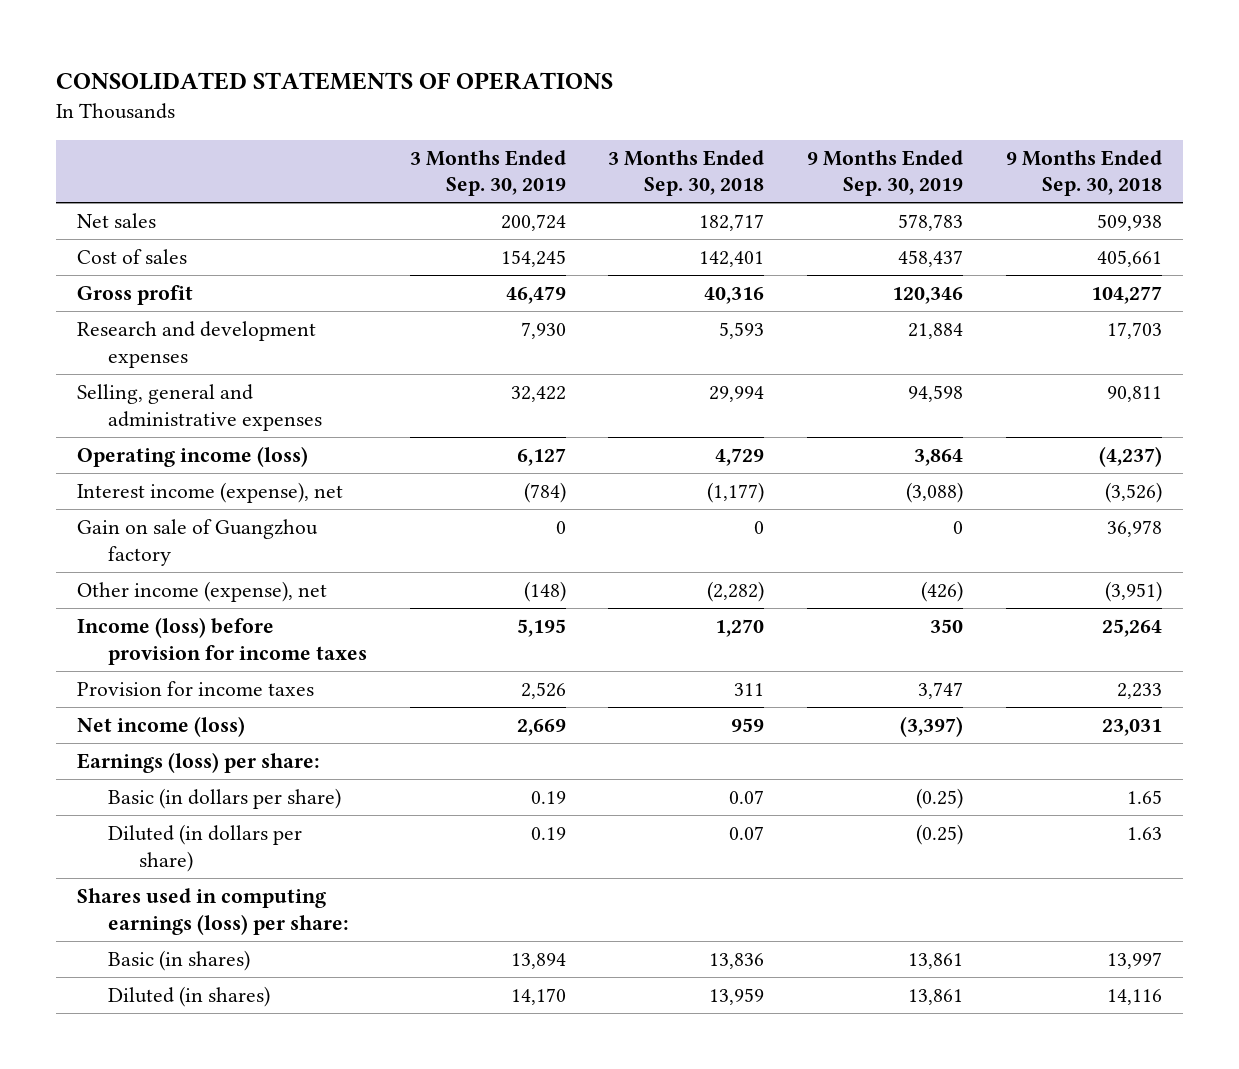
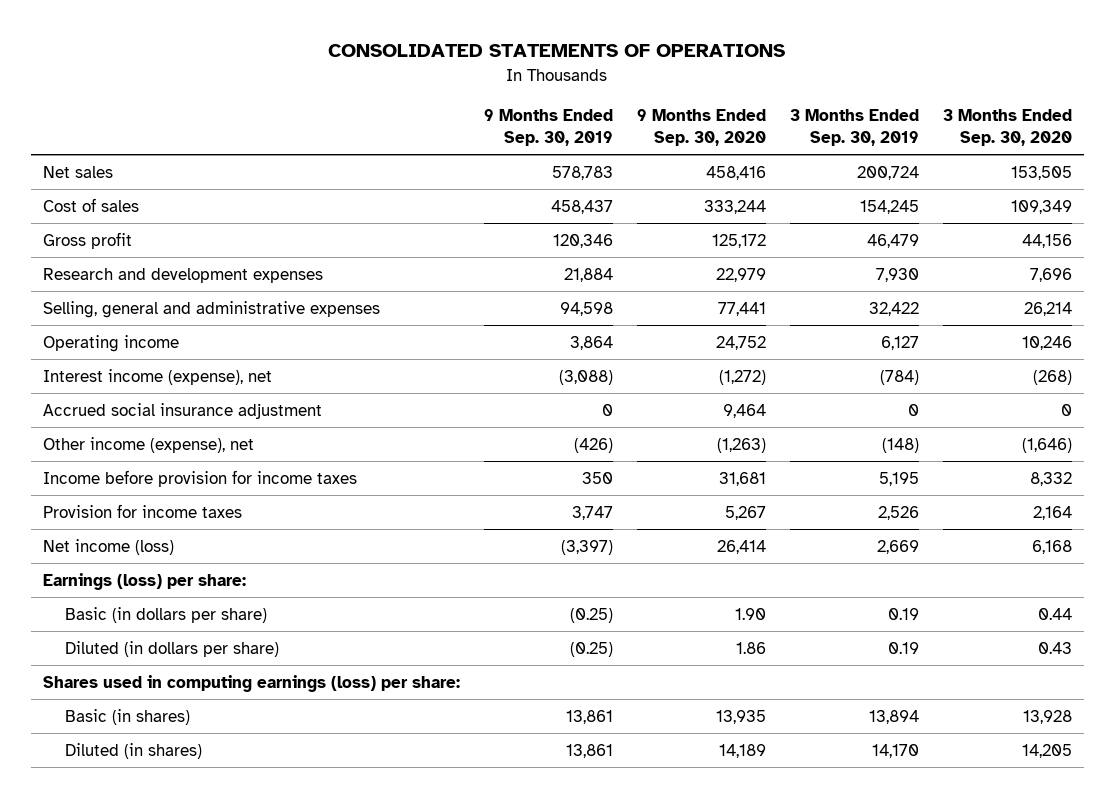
- | 3 Months Ended Sep. 30, 2019 | 3 Months Ended Sep. 30, 2018 | 9 Months Ended Sep. 30, 2019 | 9 Months Ended Sep. 30, 2018
+ | 9 Months Ended Sep. 30, 2019 | 9 Months Ended Sep. 30, 2020 | 3 Months Ended Sep. 30, 2019 | 3 Months Ended Sep. 30, 2020
- Operating income (loss) | 6,127 | 4,729 | 3,864 | (4,237)
+ Operating income | 3,864 | 24,752 | 6,127 | 10,246
- Gain on sale of Guangzhou factory | 0 | 0 | 0 | 36,978
+ Accrued social insurance adjustment | 0 | 9,464 | 0 | 0
- Income (loss) before provision for income taxes | 5,195 | 1,270 | 350 | 25,264
+ Income before provision for income taxes | 350 | 31,681 | 5,195 | 8,332

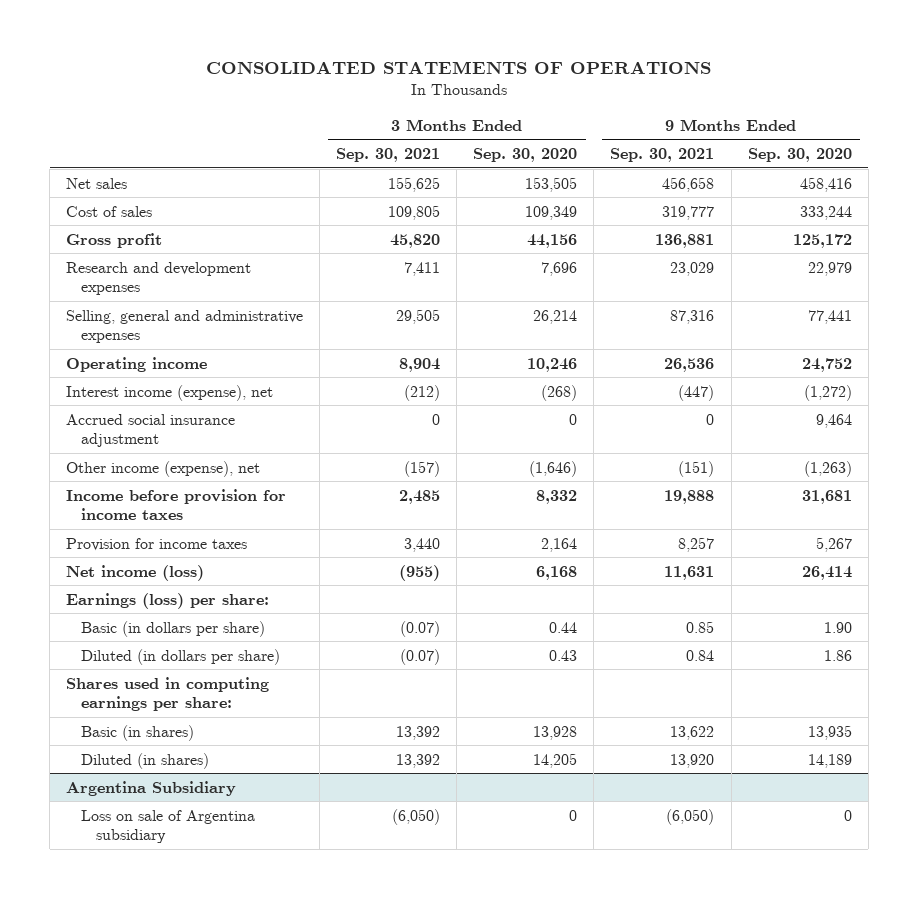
- | 9 Months Ended Sep. 30, 2019 | 9 Months Ended Sep. 30, 2020 | 3 Months Ended Sep. 30, 2019 | 3 Months Ended Sep. 30, 2020
+ | 3 Months Ended Sep. 30, 2021 | 3 Months Ended Sep. 30, 2020 | 9 Months Ended Sep. 30, 2021 | 9 Months Ended Sep. 30, 2020
- Shares used in computing earnings (loss) per share:
+ Shares used in computing earnings per share:
+ Argentina Subsidiary
+ Loss on sale of Argentina subsidiary | (6,050) | 0 | (6,050) | 0

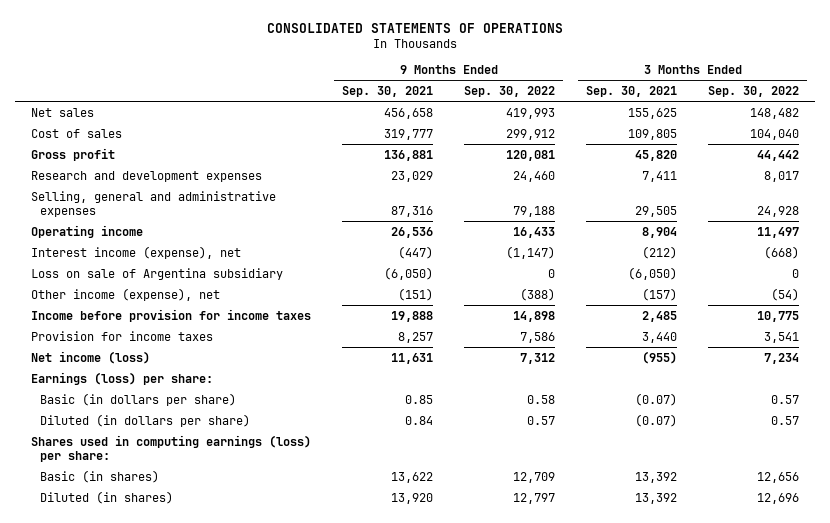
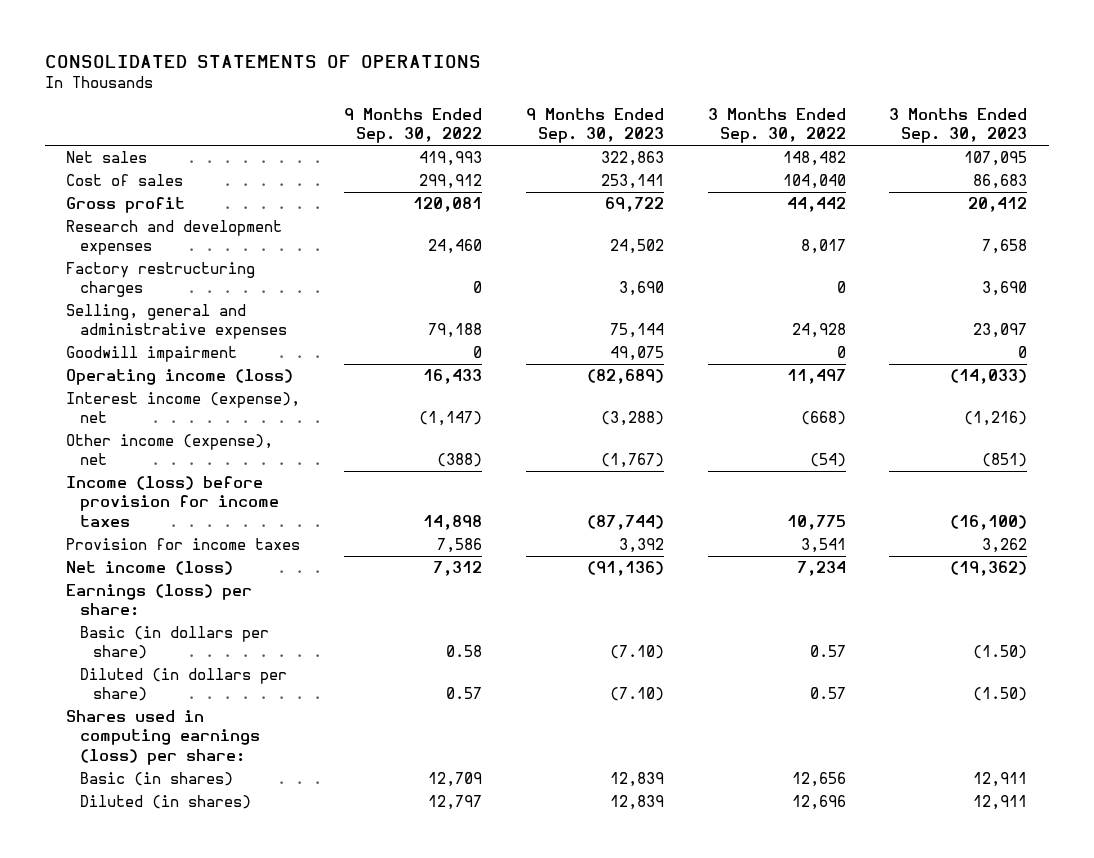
- | 9 Months Ended Sep. 30, 2021 | 9 Months Ended Sep. 30, 2022 | 3 Months Ended Sep. 30, 2021 | 3 Months Ended Sep. 30, 2022
+ | 9 Months Ended Sep. 30, 2022 | 9 Months Ended Sep. 30, 2023 | 3 Months Ended Sep. 30, 2022 | 3 Months Ended Sep. 30, 2023
+ Factory restructuring charges | 0 | 3,690 | 0 | 3,690
- Operating income | 26,536 | 16,433 | 8,904 | 11,497
+ Goodwill impairment | 0 | 49,075 | 0 | 0
+ Operating income (loss) | 16,433 | (82,689) | 11,497 | (14,033)
- Loss on sale of Argentina subsidiary | (6,050) | 0 | (6,050) | 0
- Income before provision for income taxes | 19,888 | 14,898 | 2,485 | 10,775
+ Income (loss) before provision for income taxes | 14,898 | (87,744) | 10,775 | (16,100)

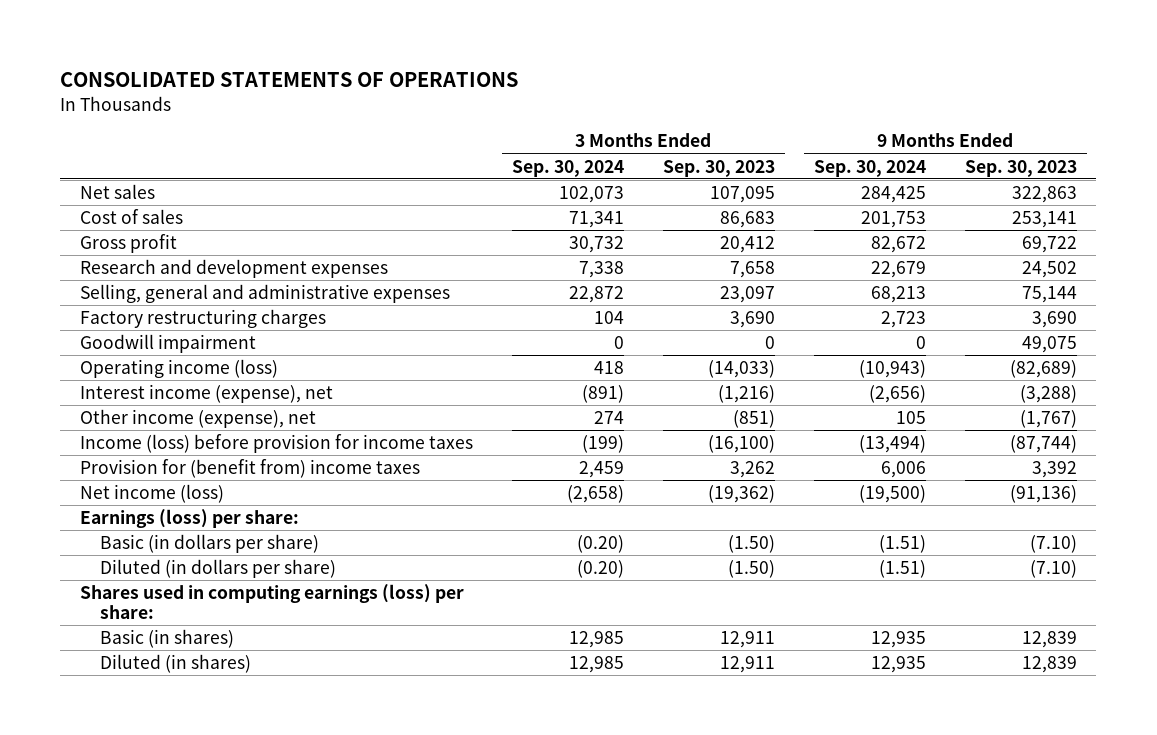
- | 9 Months Ended Sep. 30, 2022 | 9 Months Ended Sep. 30, 2023 | 3 Months Ended Sep. 30, 2022 | 3 Months Ended Sep. 30, 2023
+ | 3 Months Ended Sep. 30, 2024 | 3 Months Ended Sep. 30, 2023 | 9 Months Ended Sep. 30, 2024 | 9 Months Ended Sep. 30, 2023
moved down: Factory restructuring charges | 104 | 3,690 | 2,723 | 3,690
- Provision for income taxes | 7,586 | 3,392 | 3,541 | 3,262
+ Provision for (benefit from) income taxes | 2,459 | 3,262 | 6,006 | 3,392

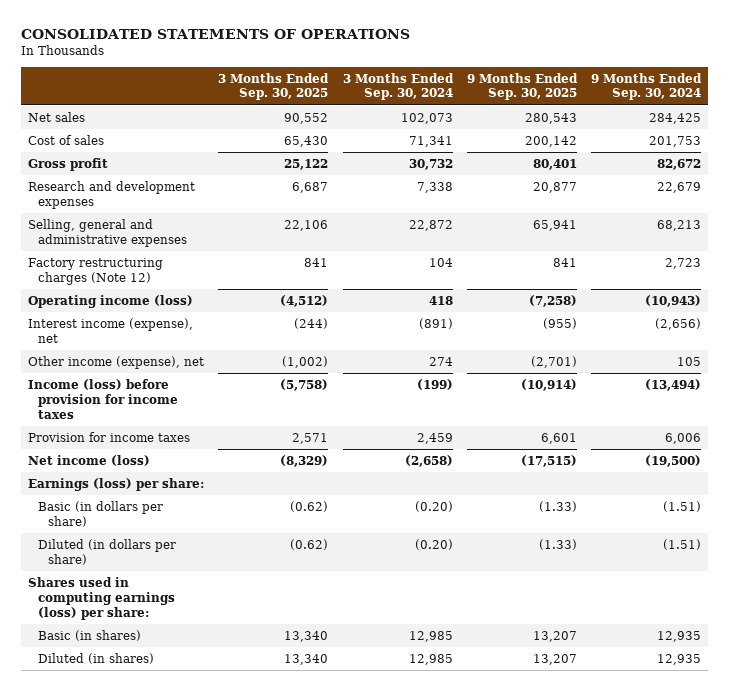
- | 3 Months Ended Sep. 30, 2024 | 3 Months Ended Sep. 30, 2023 | 9 Months Ended Sep. 30, 2024 | 9 Months Ended Sep. 30, 2023
+ | 3 Months Ended Sep. 30, 2025 | 3 Months Ended Sep. 30, 2024 | 9 Months Ended Sep. 30, 2025 | 9 Months Ended Sep. 30, 2024
- Factory restructuring charges | 104 | 3,690 | 2,723 | 3,690
- Goodwill impairment | 0 | 0 | 0 | 49,075
+ Factory restructuring charges (Note 12) | 841 | 104 | 841 | 2,723
- Provision for (benefit from) income taxes | 2,459 | 3,262 | 6,006 | 3,392
+ Provision for income taxes | 2,571 | 2,459 | 6,601 | 6,006

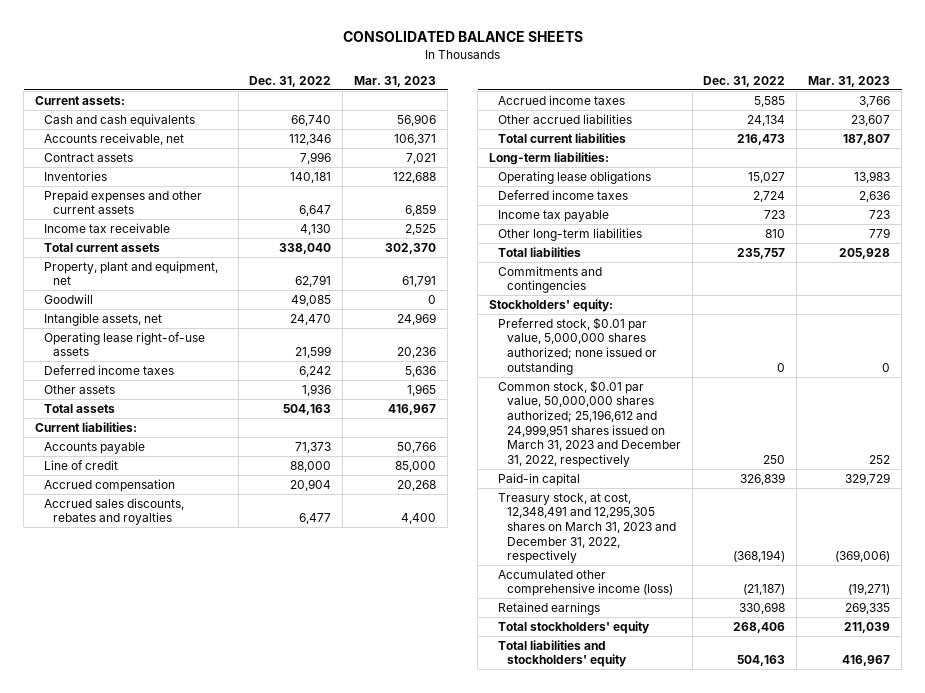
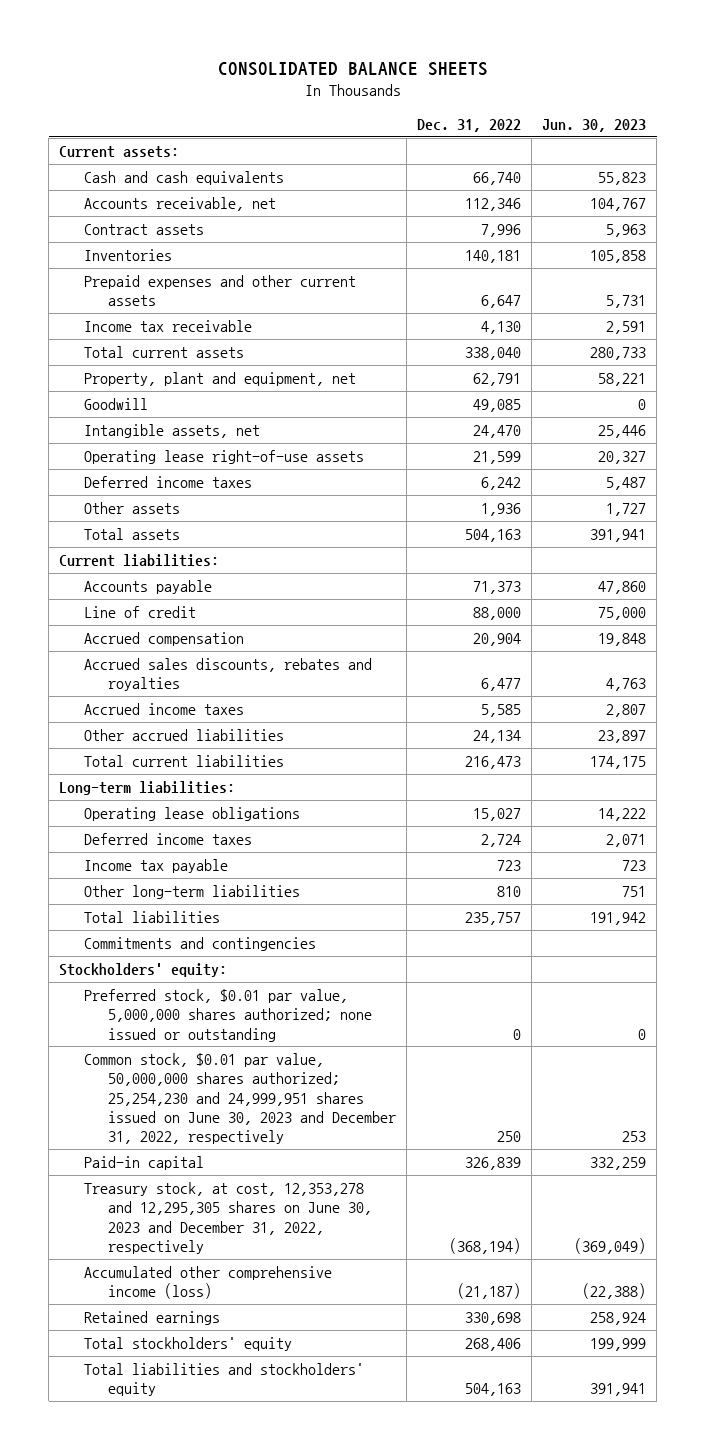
- | Dec. 31, 2022 | Mar. 31, 2023
+ | Dec. 31, 2022 | Jun. 30, 2023
- Common stock, $0.01 par value, 50,000,000 shares authorized; 25,196,612 and 24,999,951 shares issued on March 31, 2023 and December 31, 2022, respectively | 250 | 252
+ Common stock, $0.01 par value, 50,000,000 shares authorized; 25,254,230 and 24,999,951 shares issued on June 30, 2023 and December 31, 2022, respectively | 250 | 253
- Treasury stock, at cost, 12,348,491 and 12,295,305 shares on March 31, 2023 and December 31, 2022, respectively | (368,194) | (369,006)
+ Treasury stock, at cost, 12,353,278 and 12,295,305 shares on June 30, 2023 and December 31, 2022, respectively | (368,194) | (369,049)

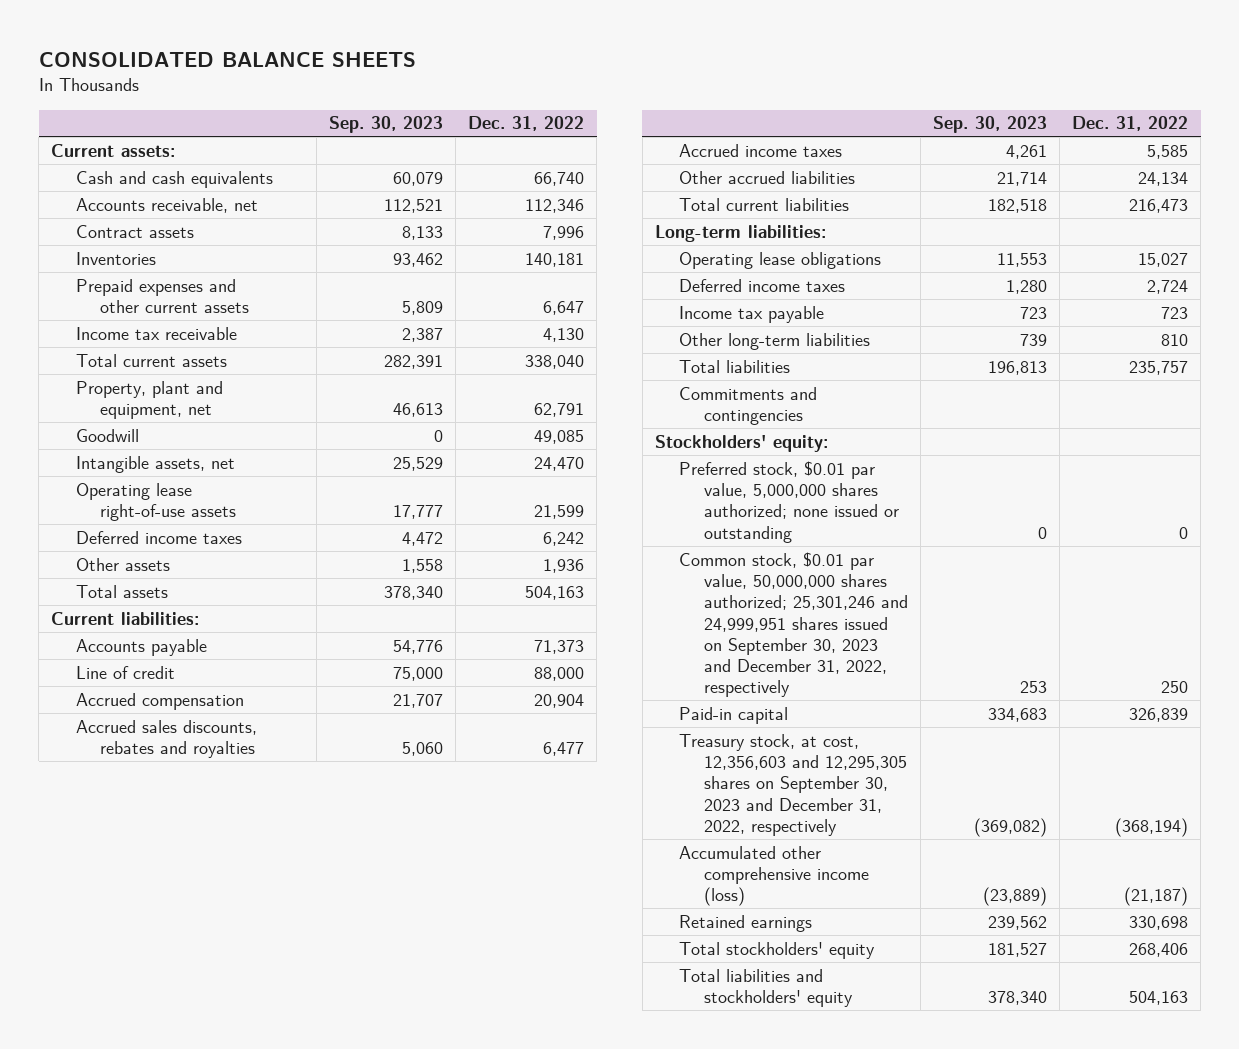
- | Dec. 31, 2022 | Jun. 30, 2023
+ | Sep. 30, 2023 | Dec. 31, 2022
- Common stock, $0.01 par value, 50,000,000 shares authorized; 25,254,230 and 24,999,951 shares issued on June 30, 2023 and December 31, 2022, respectively | 250 | 253
+ Common stock, $0.01 par value, 50,000,000 shares authorized; 25,301,246 and 24,999,951 shares issued on September 30, 2023 and December 31, 2022, respectively | 253 | 250
- Treasury stock, at cost, 12,353,278 and 12,295,305 shares on June 30, 2023 and December 31, 2022, respectively | (368,194) | (369,049)
+ Treasury stock, at cost, 12,356,603 and 12,295,305 shares on September 30, 2023 and December 31, 2022, respectively | (369,082) | (368,194)

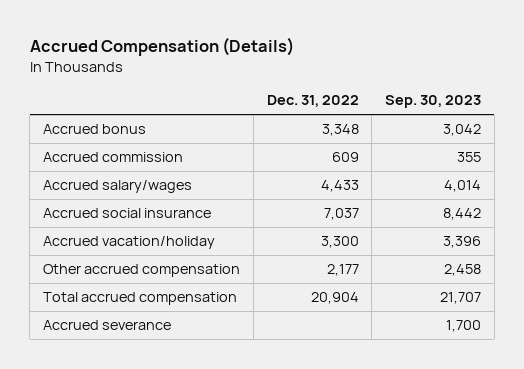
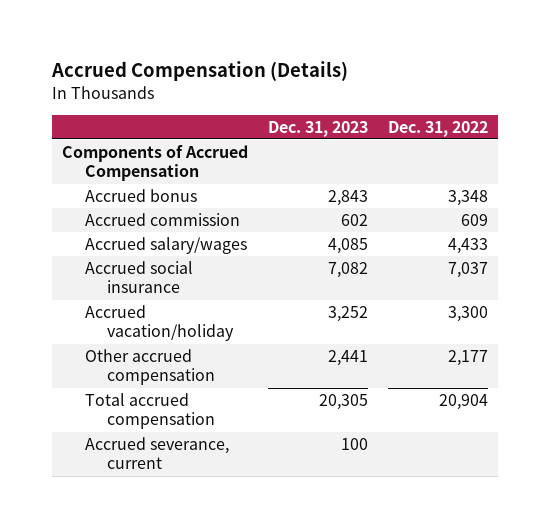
- | Dec. 31, 2022 | Sep. 30, 2023
+ | Dec. 31, 2023 | Dec. 31, 2022
+ Components of Accrued Compensation
- Accrued severance | | 1,700
+ Accrued severance, current | 100 |

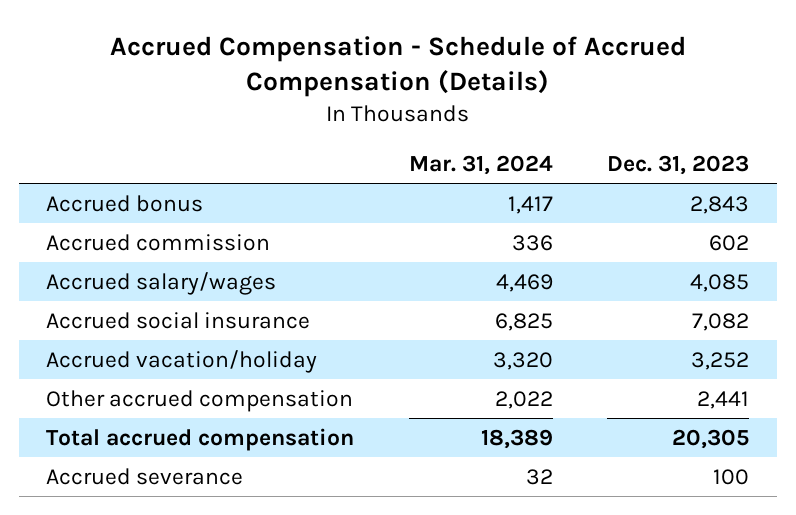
- Accrued Compensation (Details)
+ Accrued Compensation - Schedule of Accrued Compensation (Details)
- | Dec. 31, 2023 | Dec. 31, 2022
+ | Mar. 31, 2024 | Dec. 31, 2023
- Components of Accrued Compensation
- Accrued severance, current | 100 |
+ Accrued severance | 32 | 100

